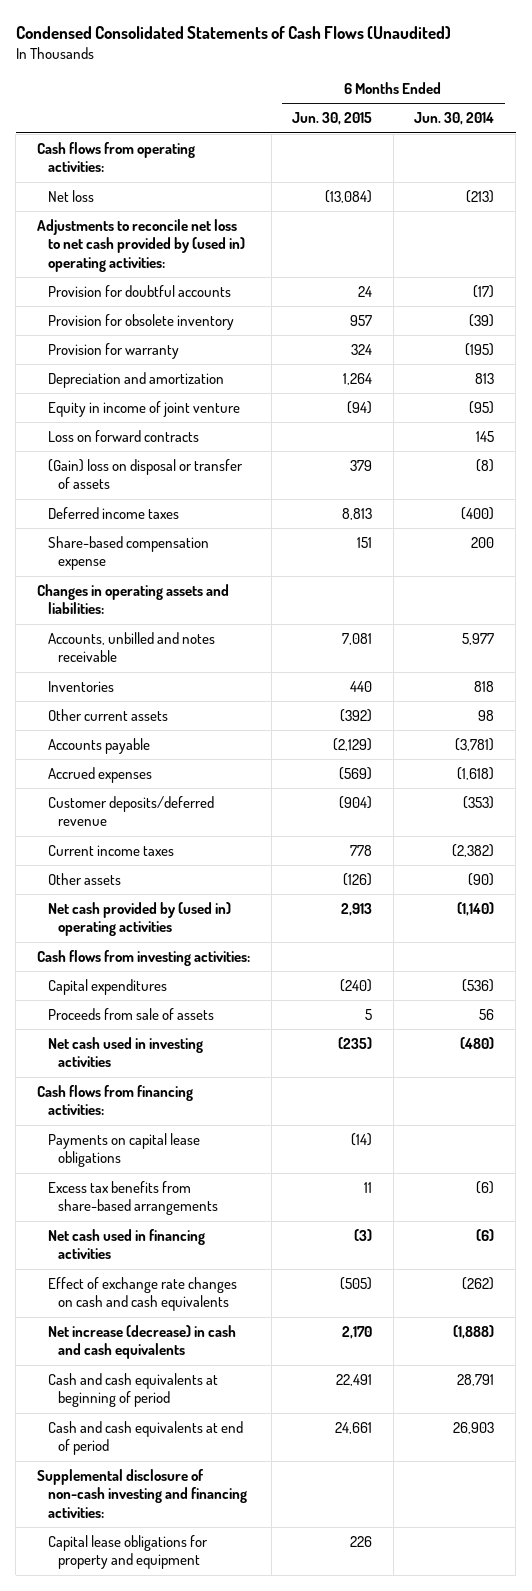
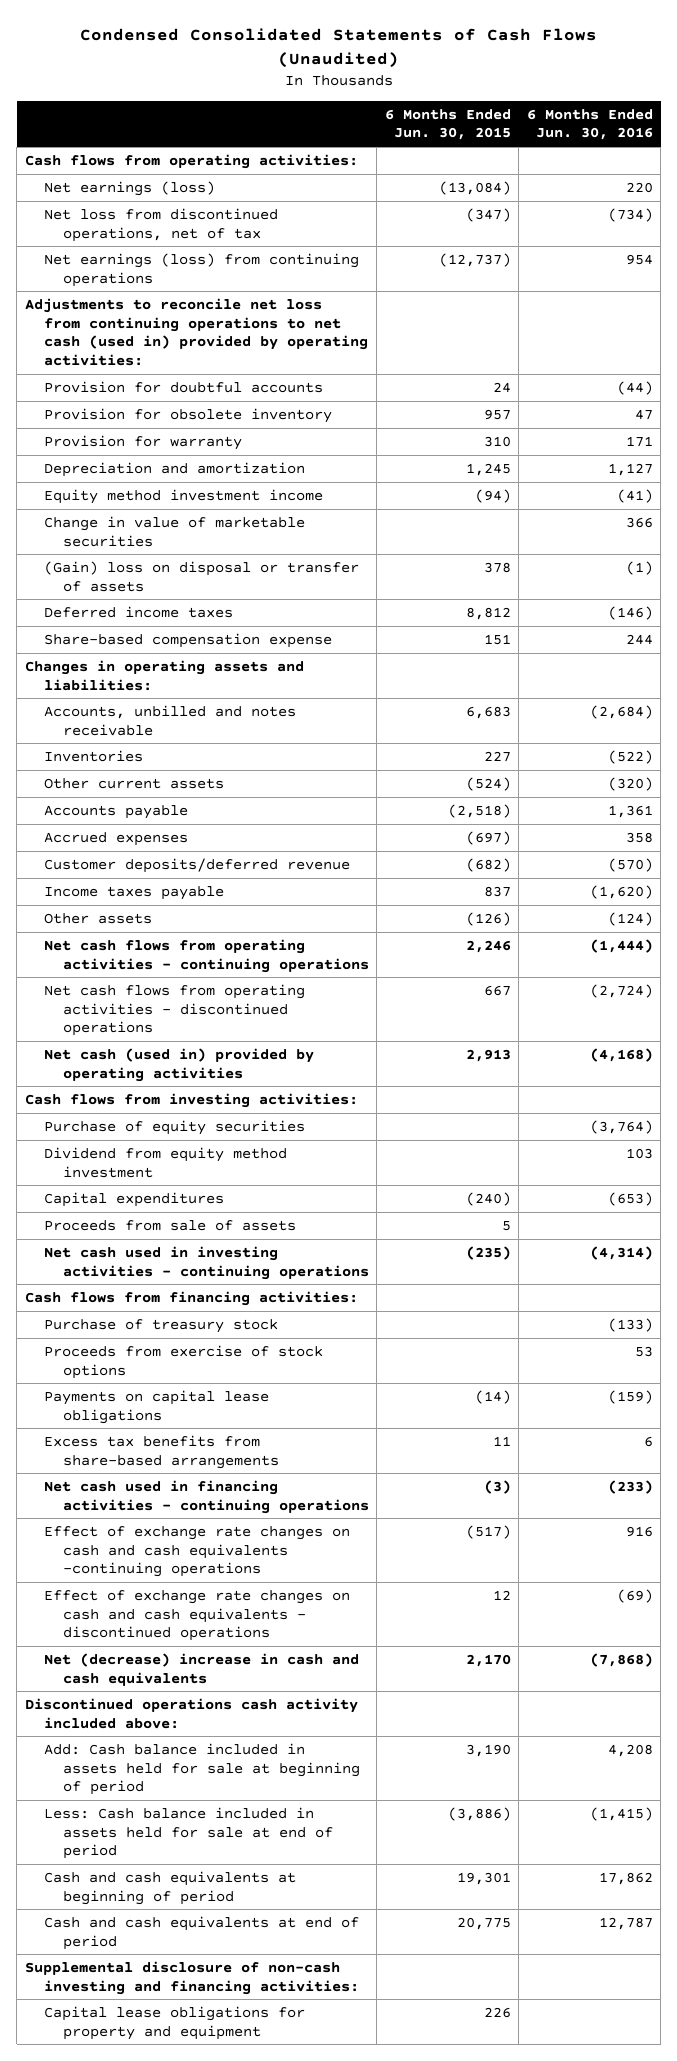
- | 6 Months Ended Jun. 30, 2015 | 6 Months Ended Jun. 30, 2014
+ | 6 Months Ended Jun. 30, 2015 | 6 Months Ended Jun. 30, 2016
- Net loss | (13,084) | (213)
- Adjustments to reconcile net loss to net cash provided by (used in) operating activities:
+ Net earnings (loss) | (13,084) | 220
+ Net loss from discontinued operations, net of tax | (347) | (734)
+ Net earnings (loss) from continuing operations | (12,737) | 954
+ Adjustments to reconcile net loss from continuing operations to net cash (used in) provided by operating activities:
- Provision for warranty | 324 | (195)
- Depreciation and amortization | 1,264 | 813
- Equity in income of joint venture | (94) | (95)
- Loss on forward contracts | | 145
- (Gain) loss on disposal or transfer of assets | 379 | (8)
- Deferred income taxes | 8,813 | (400)
+ Provision for warranty | 310 | 171
+ Depreciation and amortization | 1,245 | 1,127
+ Equity method investment income | (94) | (41)
+ Change in value of marketable securities | | 366
+ (Gain) loss on disposal or transfer of assets | 378 | (1)
+ Deferred income taxes | 8,812 | (146)
- Accounts, unbilled and notes receivable | 7,081 | 5,977
- Inventories | 440 | 818
- Other current assets | (392) | 98
- Accounts payable | (2,129) | (3,781)
- Accrued expenses | (569) | (1,618)
- Customer deposits/deferred revenue | (904) | (353)
- Current income taxes | 778 | (2,382)
+ Accounts, unbilled and notes receivable | 6,683 | (2,684)
+ Inventories | 227 | (522)
+ Other current assets | (524) | (320)
+ Accounts payable | (2,518) | 1,361
+ Accrued expenses | (697) | 358
+ Customer deposits/deferred revenue | (682) | (570)
+ Income taxes payable | 837 | (1,620)
- Net cash provided by (used in) operating activities | 2,913 | (1,140)
+ Net cash flows from operating activities - continuing operations | 2,246 | (1,444)
+ Net cash flows from operating activities - discontinued operations | 667 | (2,724)
+ Net cash (used in) provided by operating activities | 2,913 | (4,168)
+ Purchase of equity securities | | (3,764)
+ Dividend from equity method investment | | 103
- Net cash used in investing activities | (235) | (480)
+ Net cash used in investing activities - continuing operations | (235) | (4,314)
+ Purchase of treasury stock | | (133)
+ Proceeds from exercise of stock options | | 53
- Net cash used in financing activities | (3) | (6)
- Effect of exchange rate changes on cash and cash equivalents | (505) | (262)
- Net increase (decrease) in cash and cash equivalents | 2,170 | (1,888)
- Cash and cash equivalents at beginning of period | 22,491 | 28,791
- Cash and cash equivalents at end of period | 24,661 | 26,903
+ Net cash used in financing activities - continuing operations | (3) | (233)
+ Effect of exchange rate changes on cash and cash equivalents -continuing operations | (517) | 916
+ Effect of exchange rate changes on cash and cash equivalents - discontinued operations | 12 | (69)
+ Net (decrease) increase in cash and cash equivalents | 2,170 | (7,868)
+ Discontinued operations cash activity included above:
+ Add: Cash balance included in assets held for sale at beginning of period | 3,190 | 4,208
+ Less: Cash balance included in assets held for sale at end of period | (3,886) | (1,415)
+ Cash and cash equivalents at beginning of period | 19,301 | 17,862
+ Cash and cash equivalents at end of period | 20,775 | 12,787

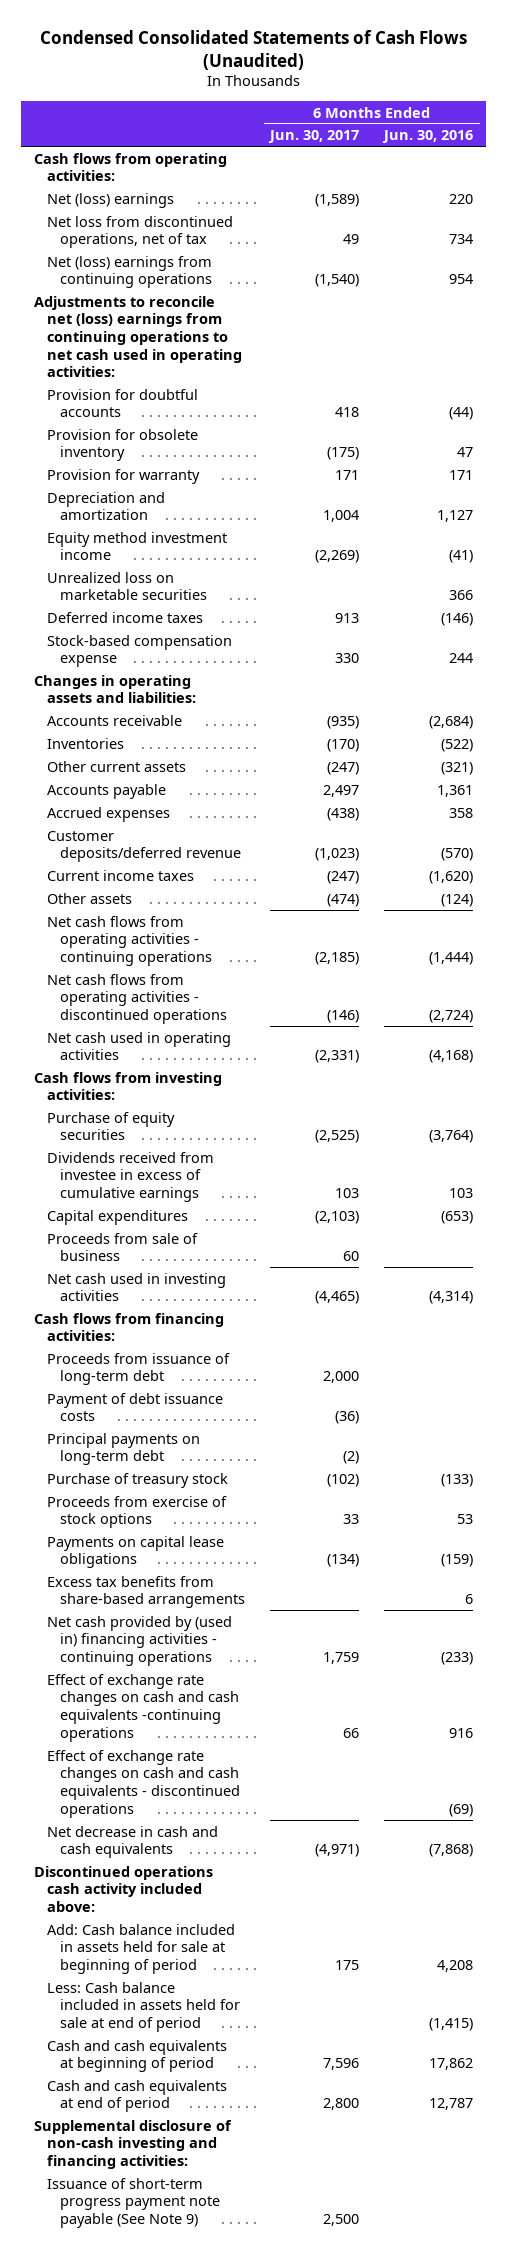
- | 6 Months Ended Jun. 30, 2015 | 6 Months Ended Jun. 30, 2016
+ | 6 Months Ended Jun. 30, 2017 | 6 Months Ended Jun. 30, 2016
- Net earnings (loss) | (13,084) | 220
- Net loss from discontinued operations, net of tax | (347) | (734)
- Net earnings (loss) from continuing operations | (12,737) | 954
- Adjustments to reconcile net loss from continuing operations to net cash (used in) provided by operating activities:
+ Net (loss) earnings | (1,589) | 220
+ Net loss from discontinued operations, net of tax | 49 | 734
+ Net (loss) earnings from continuing operations | (1,540) | 954
+ Adjustments to reconcile net (loss) earnings from continuing operations to net cash used in operating activities:
- Change in value of marketable securities | | 366
- (Gain) loss on disposal or transfer of assets | 378 | (1)
+ Unrealized loss on marketable securities | | 366
- Share-based compensation expense | 151 | 244
+ Stock-based compensation expense | 330 | 244
- Accounts, unbilled and notes receivable | 6,683 | (2,684)
+ Accounts receivable | (935) | (2,684)
- Other current assets | (524) | (320)
+ Other current assets | (247) | (321)
- Income taxes payable | 837 | (1,620)
+ Current income taxes | (247) | (1,620)
- Net cash (used in) provided by operating activities | 2,913 | (4,168)
+ Net cash used in operating activities | (2,331) | (4,168)
- Dividend from equity method investment | | 103
+ Dividends received from investee in excess of cumulative earnings | 103 | 103
- Proceeds from sale of assets | 5 |
- Net cash used in investing activities - continuing operations | (235) | (4,314)
+ Proceeds from sale of business | 60 |
+ Net cash used in investing activities | (4,465) | (4,314)
+ Proceeds from issuance of long-term debt | 2,000 |
+ Payment of debt issuance costs | (36) |
+ Principal payments on long-term debt | (2) |
- Net cash used in financing activities - continuing operations | (3) | (233)
+ Net cash provided by (used in) financing activities - continuing operations | 1,759 | (233)
- Net (decrease) increase in cash and cash equivalents | 2,170 | (7,868)
+ Net decrease in cash and cash equivalents | (4,971) | (7,868)
- Capital lease obligations for property and equipment | 226 |
+ Issuance of short-term progress payment note payable (See Note 9) | 2,500 |

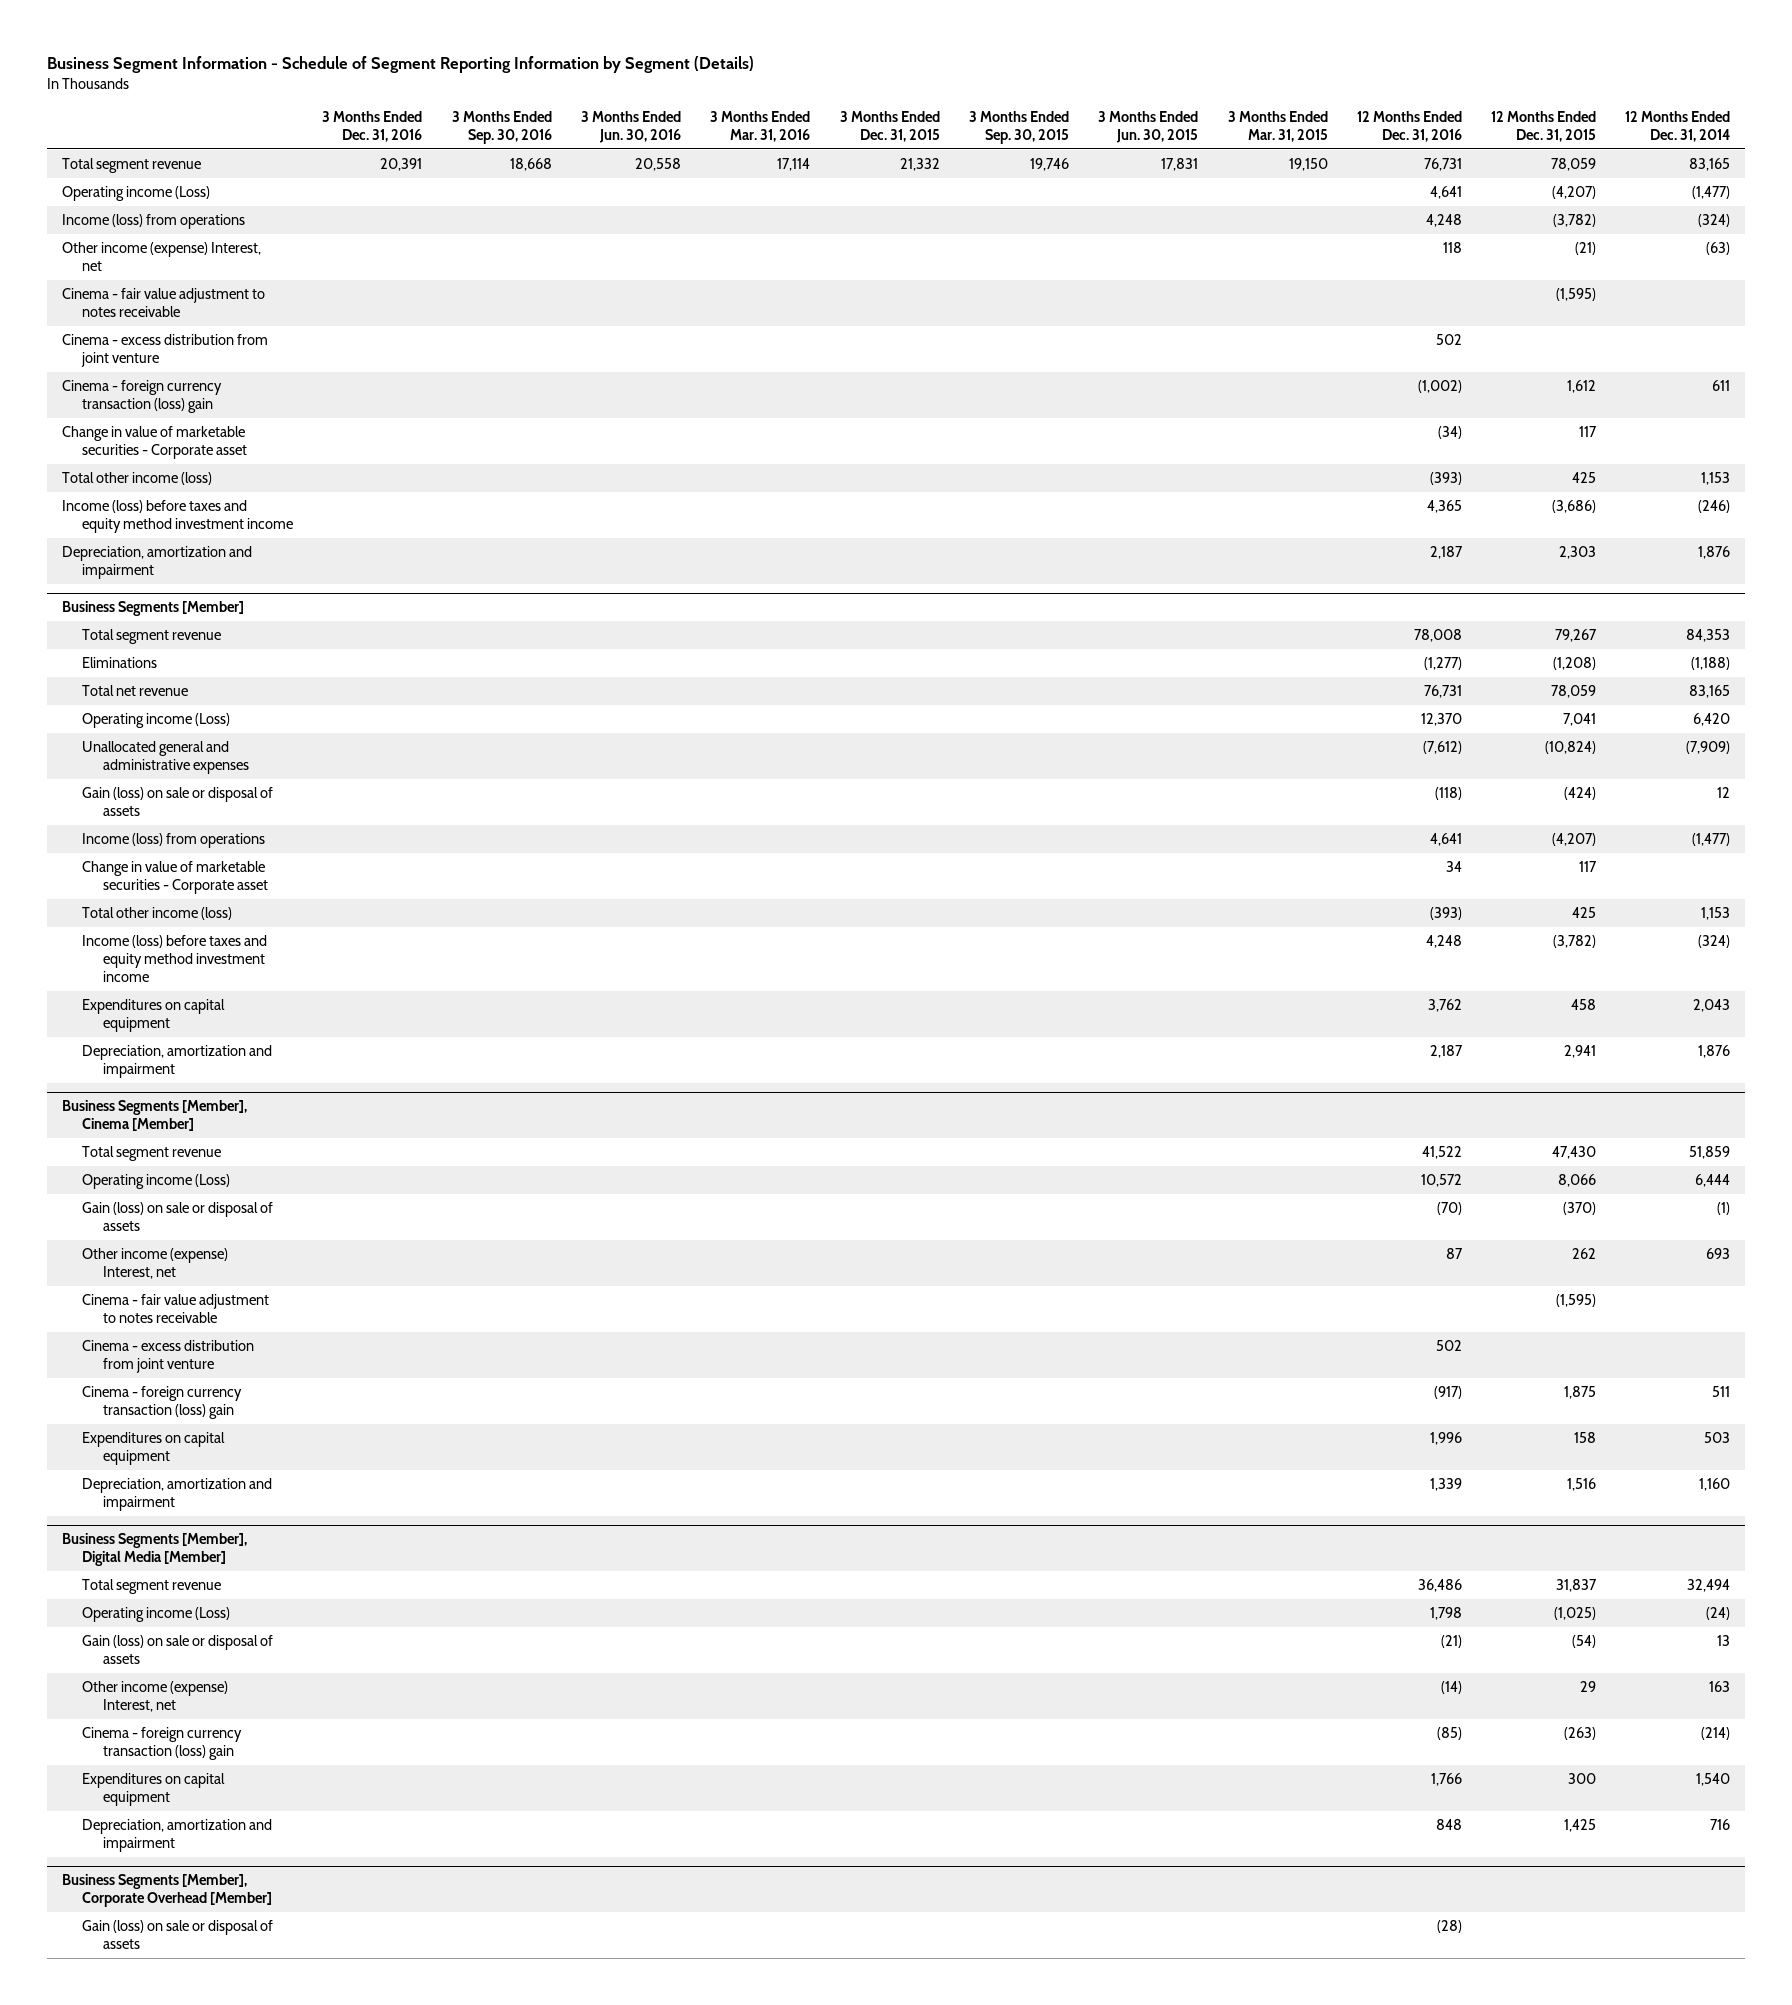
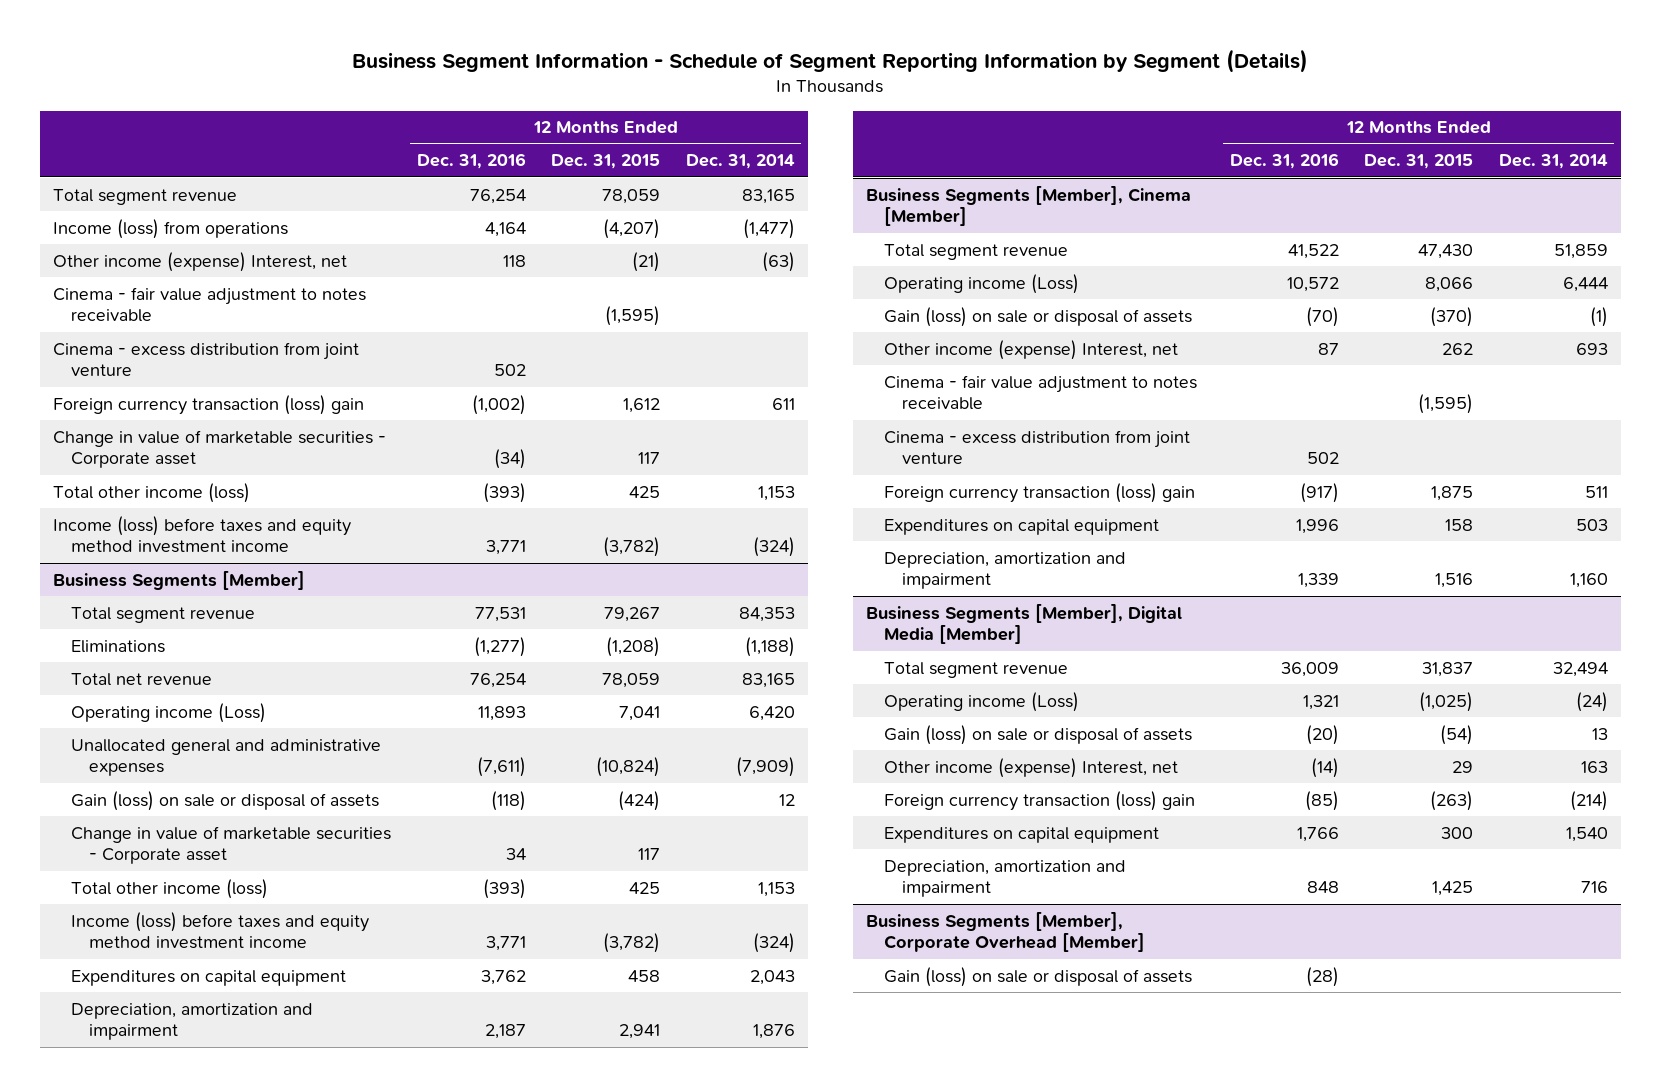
- | 3 Months Ended Dec. 31, 2016 | 3 Months Ended Sep. 30, 2016 | 3 Months Ended Jun. 30, 2016 | 3 Months Ended Mar. 31, 2016 | 3 Months Ended Dec. 31, 2015 | 3 Months Ended Sep. 30, 2015 | 3 Months Ended Jun. 30, 2015 | 3 Months Ended Mar. 31, 2015 | 12 Months Ended Dec. 31, 2016 | 12 Months Ended Dec. 31, 2015 | 12 Months Ended Dec. 31, 2014
+ | 12 Months Ended Dec. 31, 2016 | 12 Months Ended Dec. 31, 2015 | 12 Months Ended Dec. 31, 2014
- Total segment revenue | 20,391 | 18,668 | 20,558 | 17,114 | 21,332 | 19,746 | 17,831 | 19,150 | 76,731 | 78,059 | 83,165
- Operating income (Loss) | | | | | | | | | 4,641 | (4,207) | (1,477)
- Income (loss) from operations | | | | | | | | | 4,248 | (3,782) | (324)
+ Total segment revenue | 76,254 | 78,059 | 83,165
+ Income (loss) from operations | 4,164 | (4,207) | (1,477)
- Cinema - foreign currency transaction (loss) gain | | | | | | | | | (1,002) | 1,612 | 611
+ Foreign currency transaction (loss) gain | (1,002) | 1,612 | 611
- Income (loss) before taxes and equity method investment income | | | | | | | | | 4,365 | (3,686) | (246)
- Depreciation, amortization and impairment | | | | | | | | | 2,187 | 2,303 | 1,876
+ Income (loss) before taxes and equity method investment income | 3,771 | (3,782) | (324)
@ Business Segments [Member]
- Total segment revenue | | | | | | | | | 78,008 | 79,267 | 84,353
+ Total segment revenue | 77,531 | 79,267 | 84,353
- Total net revenue | | | | | | | | | 76,731 | 78,059 | 83,165
- Operating income (Loss) | | | | | | | | | 12,370 | 7,041 | 6,420
- Unallocated general and administrative expenses | | | | | | | | | (7,612) | (10,824) | (7,909)
+ Total net revenue | 76,254 | 78,059 | 83,165
+ Operating income (Loss) | 11,893 | 7,041 | 6,420
+ Unallocated general and administrative expenses | (7,611) | (10,824) | (7,909)
- Income (loss) from operations | | | | | | | | | 4,641 | (4,207) | (1,477)
- Income (loss) before taxes and equity method investment income | | | | | | | | | 4,248 | (3,782) | (324)
+ Income (loss) before taxes and equity method investment income | 3,771 | (3,782) | (324)
@ Business Segments [Member], Cinema [Member]
- Cinema - foreign currency transaction (loss) gain | | | | | | | | | (917) | 1,875 | 511
+ Foreign currency transaction (loss) gain | (917) | 1,875 | 511
@ Business Segments [Member], Digital Media [Member]
- Total segment revenue | | | | | | | | | 36,486 | 31,837 | 32,494
- Operating income (Loss) | | | | | | | | | 1,798 | (1,025) | (24)
- Gain (loss) on sale or disposal of assets | | | | | | | | | (21) | (54) | 13
+ Total segment revenue | 36,009 | 31,837 | 32,494
+ Operating income (Loss) | 1,321 | (1,025) | (24)
+ Gain (loss) on sale or disposal of assets | (20) | (54) | 13
- Cinema - foreign currency transaction (loss) gain | | | | | | | | | (85) | (263) | (214)
+ Foreign currency transaction (loss) gain | (85) | (263) | (214)

